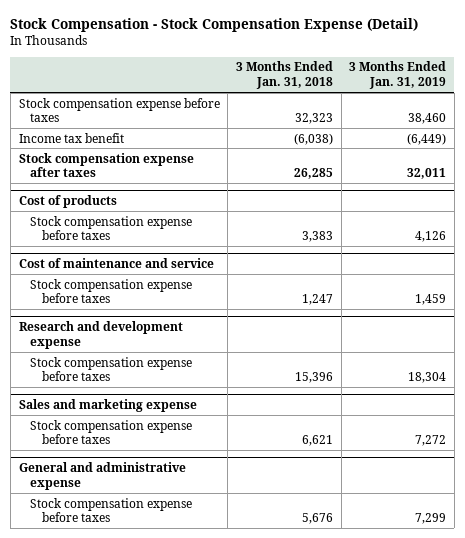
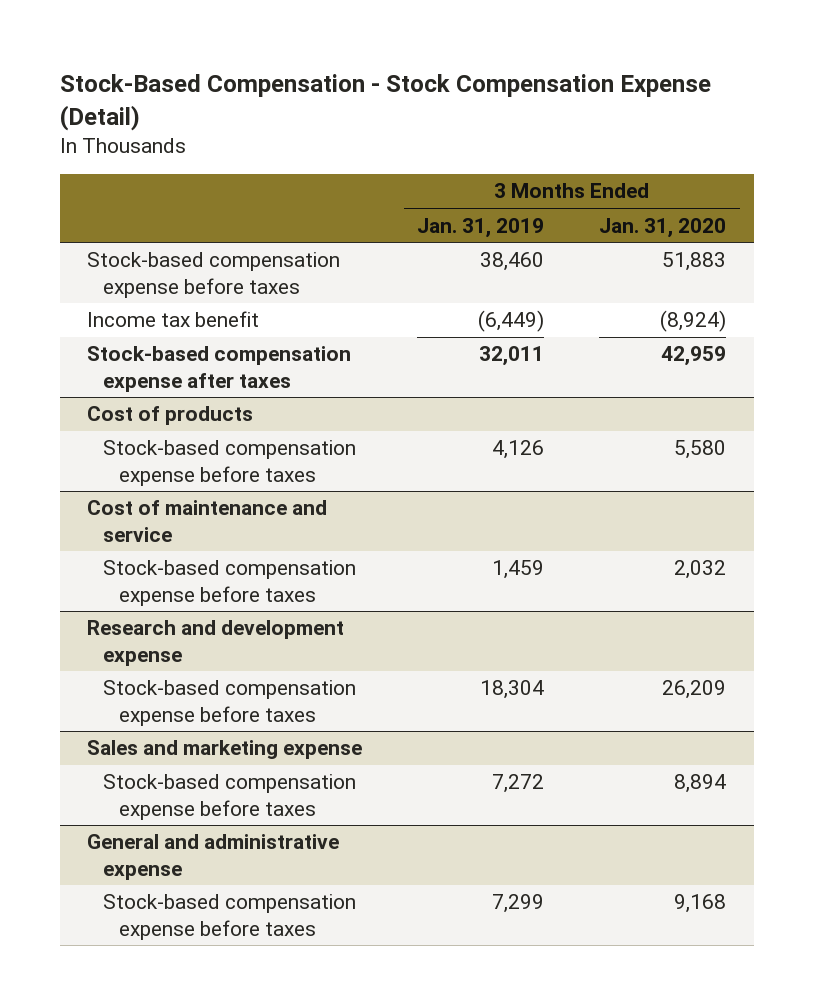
- Stock Compensation - Stock Compensation Expense (Detail)
+ Stock-Based Compensation - Stock Compensation Expense (Detail)
- | 3 Months Ended Jan. 31, 2018 | 3 Months Ended Jan. 31, 2019
+ | 3 Months Ended Jan. 31, 2019 | 3 Months Ended Jan. 31, 2020
- Stock compensation expense before taxes | 32,323 | 38,460
+ Stock-based compensation expense before taxes | 38,460 | 51,883
- Stock compensation expense after taxes | 26,285 | 32,011
+ Stock-based compensation expense after taxes | 32,011 | 42,959
@ Cost of products
- Stock compensation expense before taxes | 3,383 | 4,126
+ Stock-based compensation expense before taxes | 4,126 | 5,580
@ Cost of maintenance and service
- Stock compensation expense before taxes | 1,247 | 1,459
+ Stock-based compensation expense before taxes | 1,459 | 2,032
@ Research and development expense
- Stock compensation expense before taxes | 15,396 | 18,304
+ Stock-based compensation expense before taxes | 18,304 | 26,209
@ Sales and marketing expense
- Stock compensation expense before taxes | 6,621 | 7,272
+ Stock-based compensation expense before taxes | 7,272 | 8,894
@ General and administrative expense
- Stock compensation expense before taxes | 5,676 | 7,299
+ Stock-based compensation expense before taxes | 7,299 | 9,168

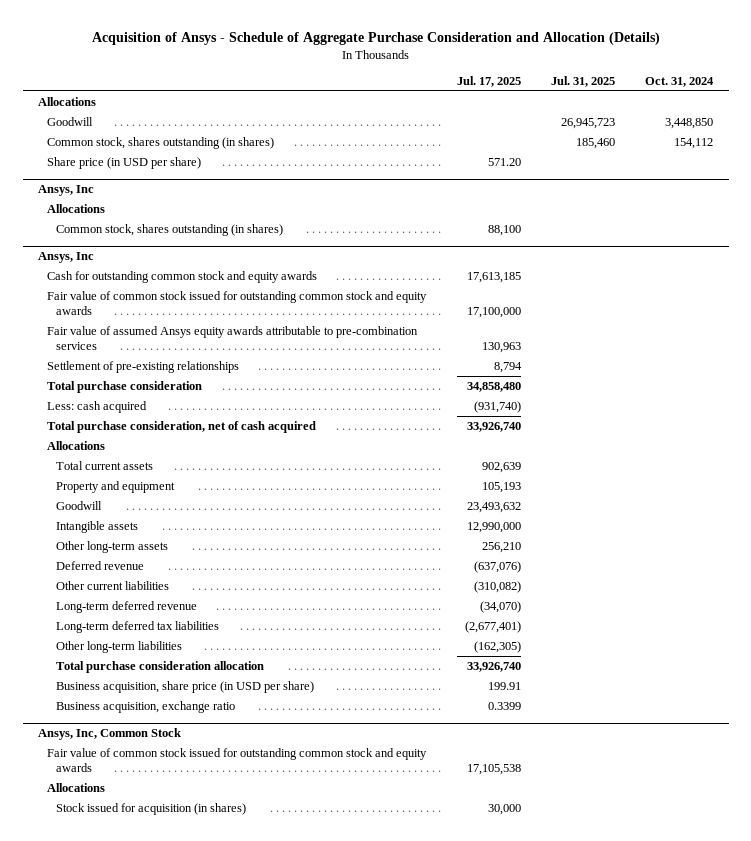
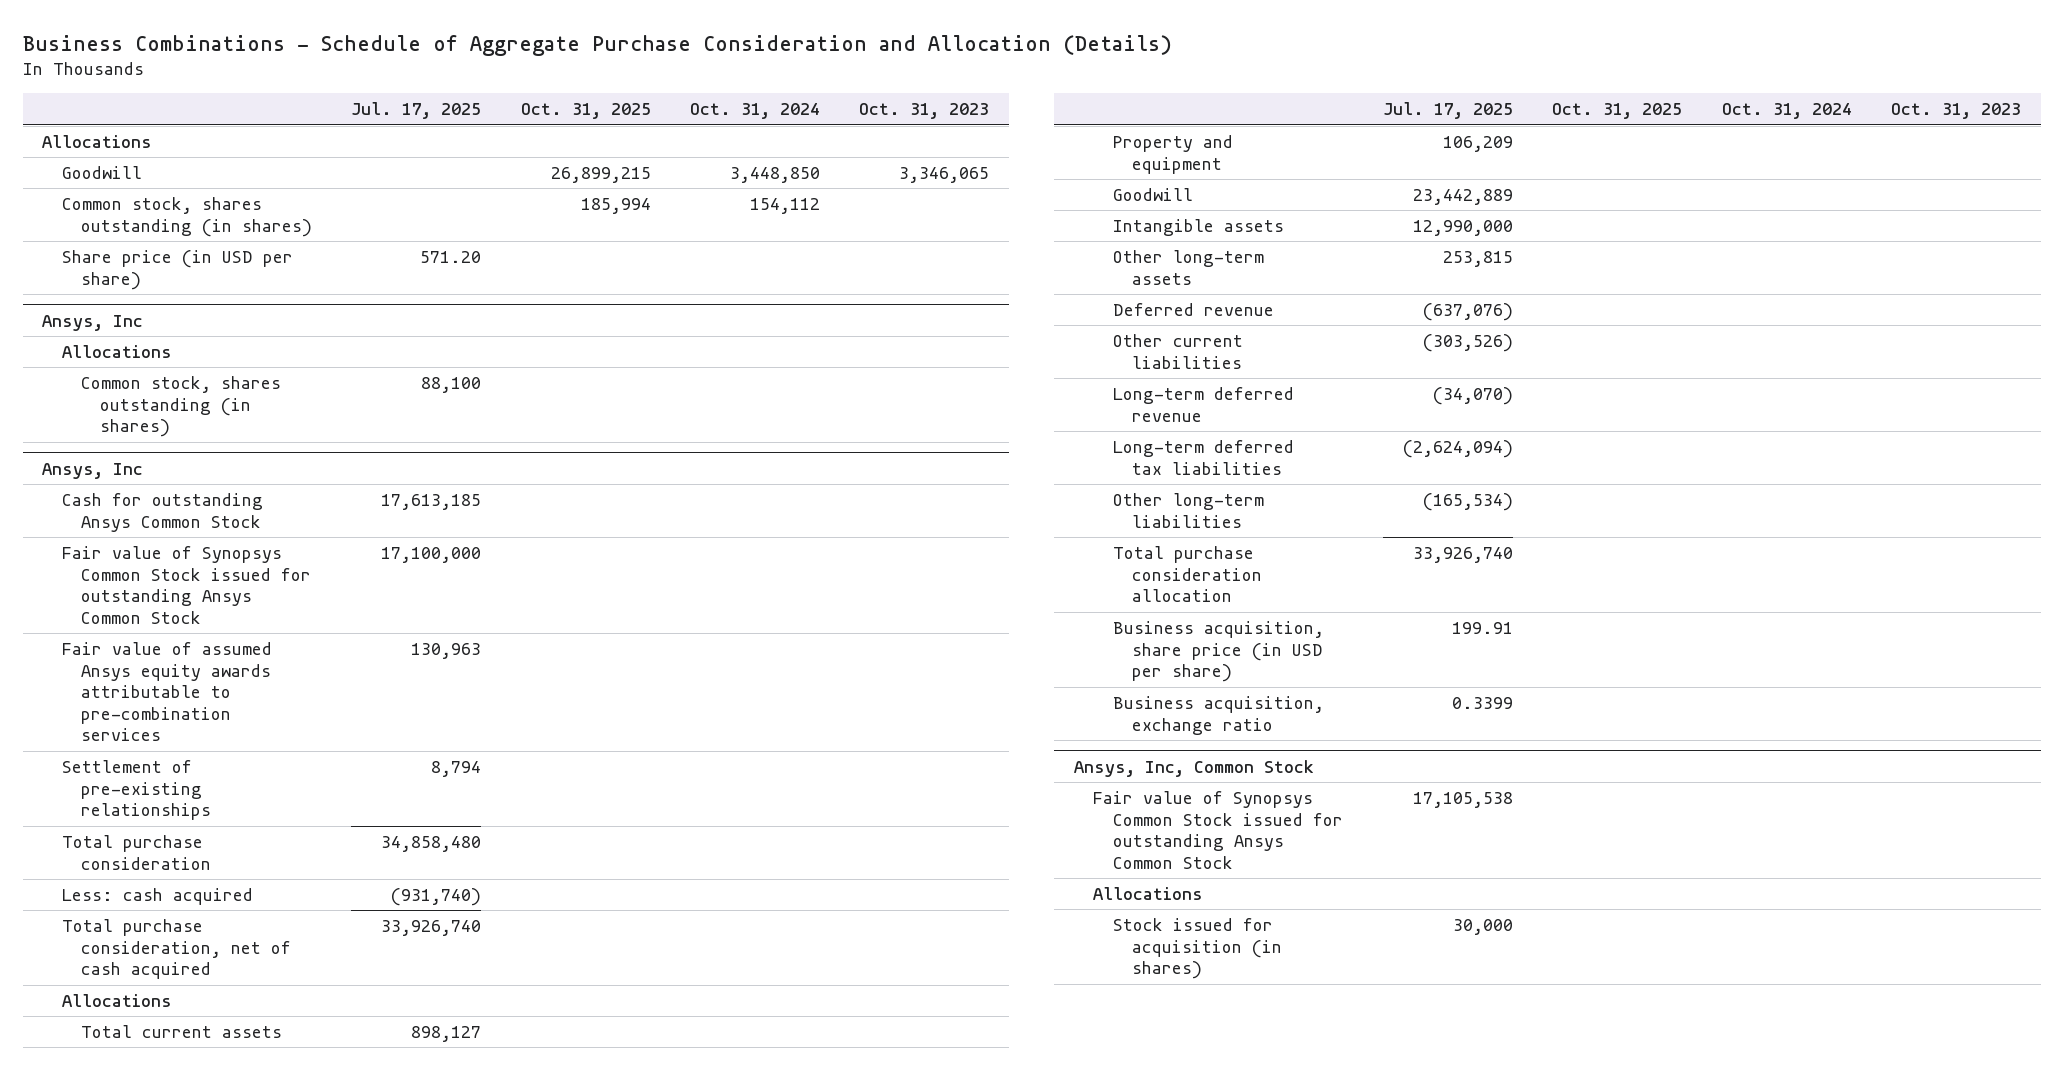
- Acquisition of Ansys - Schedule of Aggregate Purchase Consideration and Allocation (Details)
+ Business Combinations - Schedule of Aggregate Purchase Consideration and Allocation (Details)
- | Jul. 17, 2025 | Jul. 31, 2025 | Oct. 31, 2024
+ | Jul. 17, 2025 | Oct. 31, 2025 | Oct. 31, 2024 | Oct. 31, 2023
@ Ansys, Inc
- Cash for outstanding common stock and equity awards | 17,613,185 | |
- Fair value of common stock issued for outstanding common stock and equity awards | 17,100,000 | |
+ Cash for outstanding Ansys Common Stock | 17,613,185 | | |
+ Fair value of Synopsys Common Stock issued for outstanding Ansys Common Stock | 17,100,000 | | |
- Total current assets | 902,639 | |
- Property and equipment | 105,193 | |
- Goodwill | 23,493,632 | |
+ Total current assets | 898,127 | | |
+ Property and equipment | 106,209 | | |
+ Goodwill | 23,442,889 | | |
- Other long-term assets | 256,210 | |
+ Other long-term assets | 253,815 | | |
- Other current liabilities | (310,082) | |
+ Other current liabilities | (303,526) | | |
- Long-term deferred tax liabilities | (2,677,401) | |
- Other long-term liabilities | (162,305) | |
+ Long-term deferred tax liabilities | (2,624,094) | | |
+ Other long-term liabilities | (165,534) | | |
@ Ansys, Inc, Common Stock
- Fair value of common stock issued for outstanding common stock and equity awards | 17,105,538 | |
+ Fair value of Synopsys Common Stock issued for outstanding Ansys Common Stock | 17,105,538 | | |

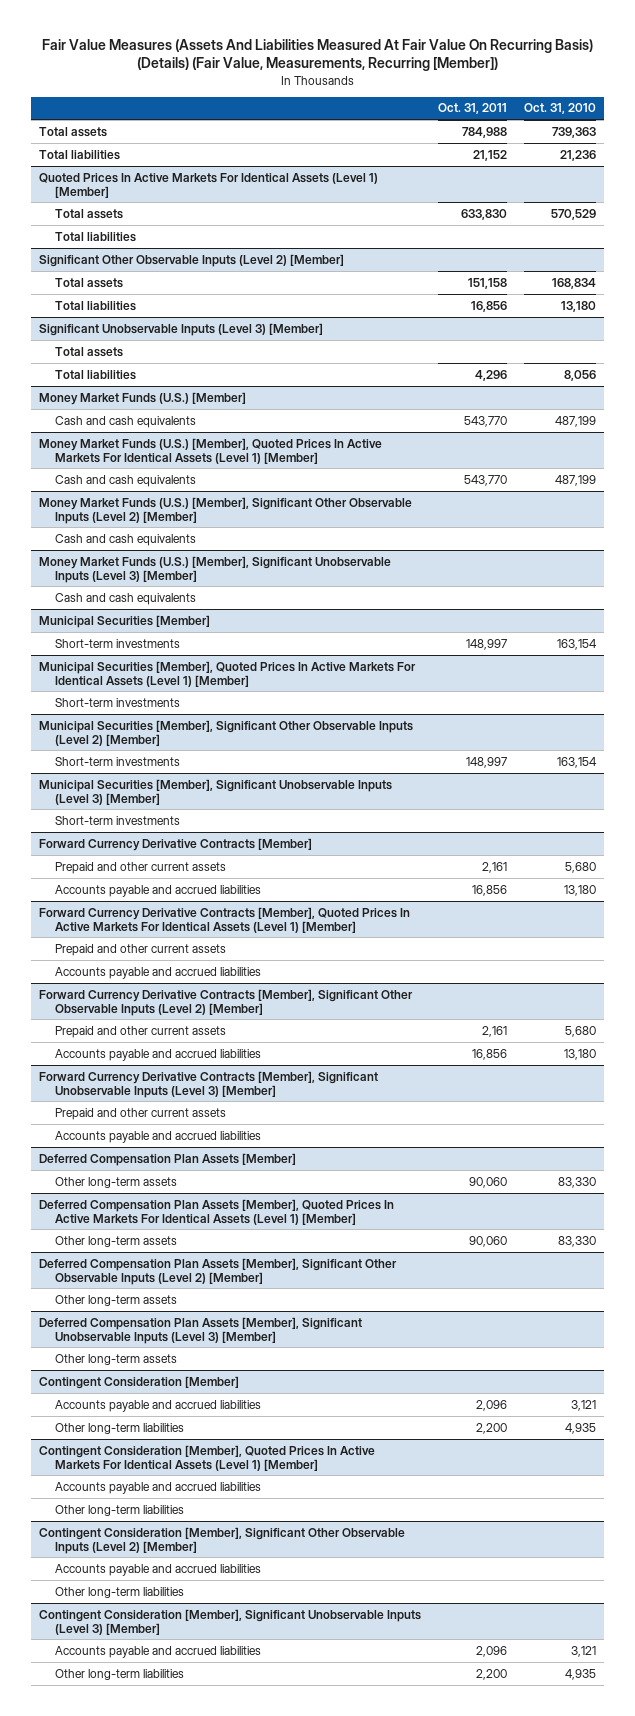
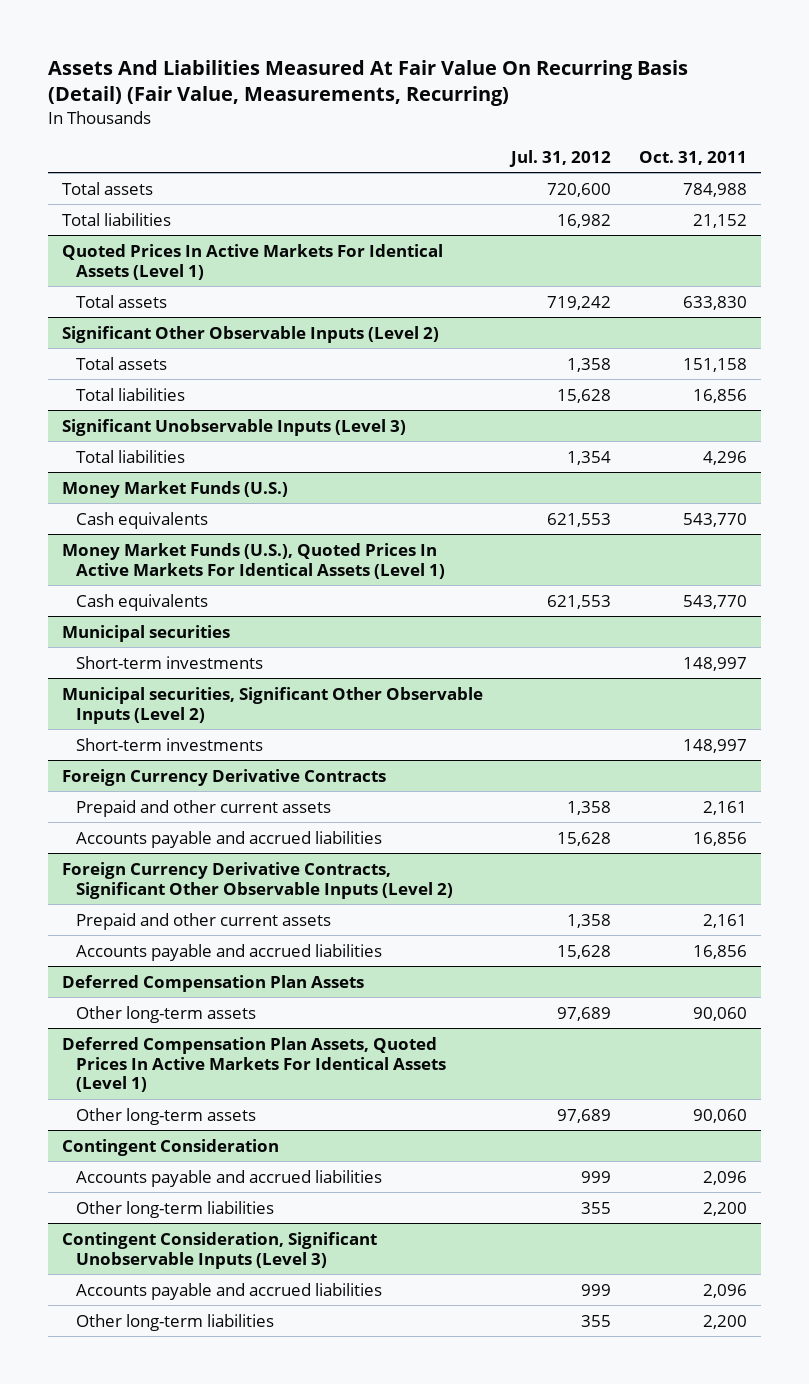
- Fair Value Measures (Assets And Liabilities Measured At Fair Value On Recurring Basis) (Details) (Fair Value, Measurements, Recurring [Member])
+ Assets And Liabilities Measured At Fair Value On Recurring Basis (Detail) (Fair Value, Measurements, Recurring)
- | Oct. 31, 2011 | Oct. 31, 2010
+ | Jul. 31, 2012 | Oct. 31, 2011
- Quoted Prices In Active Markets For Identical Assets (Level 1) [Member]
+ Quoted Prices In Active Markets For Identical Assets (Level 1)
- Total liabilities
- Significant Other Observable Inputs (Level 2) [Member]
+ Significant Other Observable Inputs (Level 2)
- Significant Unobservable Inputs (Level 3) [Member]
- Total assets
+ Significant Unobservable Inputs (Level 3)
- Money Market Funds (U.S.) [Member]
- Cash and cash equivalents | 543,770 | 487,199
- Money Market Funds (U.S.) [Member], Quoted Prices In Active Markets For Identical Assets (Level 1) [Member]
- Cash and cash equivalents | 543,770 | 487,199
- Money Market Funds (U.S.) [Member], Significant Other Observable Inputs (Level 2) [Member]
- Cash and cash equivalents
- Money Market Funds (U.S.) [Member], Significant Unobservable Inputs (Level 3) [Member]
- Cash and cash equivalents
- Municipal Securities [Member]
+ Money Market Funds (U.S.)
+ Cash equivalents | 621,553 | 543,770
+ Money Market Funds (U.S.), Quoted Prices In Active Markets For Identical Assets (Level 1)
+ Cash equivalents | 621,553 | 543,770
+ Municipal securities
- Municipal Securities [Member], Quoted Prices In Active Markets For Identical Assets (Level 1) [Member]
- Short-term investments
- Municipal Securities [Member], Significant Other Observable Inputs (Level 2) [Member]
+ Municipal securities, Significant Other Observable Inputs (Level 2)
- Municipal Securities [Member], Significant Unobservable Inputs (Level 3) [Member]
- Short-term investments
- Forward Currency Derivative Contracts [Member]
+ Foreign Currency Derivative Contracts
- Forward Currency Derivative Contracts [Member], Quoted Prices In Active Markets For Identical Assets (Level 1) [Member]
- Prepaid and other current assets
- Accounts payable and accrued liabilities
- Forward Currency Derivative Contracts [Member], Significant Other Observable Inputs (Level 2) [Member]
+ Foreign Currency Derivative Contracts, Significant Other Observable Inputs (Level 2)
- Forward Currency Derivative Contracts [Member], Significant Unobservable Inputs (Level 3) [Member]
- Prepaid and other current assets
- Accounts payable and accrued liabilities
- Deferred Compensation Plan Assets [Member]
+ Deferred Compensation Plan Assets
- Deferred Compensation Plan Assets [Member], Quoted Prices In Active Markets For Identical Assets (Level 1) [Member]
+ Deferred Compensation Plan Assets, Quoted Prices In Active Markets For Identical Assets (Level 1)
- Deferred Compensation Plan Assets [Member], Significant Other Observable Inputs (Level 2) [Member]
- Other long-term assets
- Deferred Compensation Plan Assets [Member], Significant Unobservable Inputs (Level 3) [Member]
- Other long-term assets
- Contingent Consideration [Member]
+ Contingent Consideration
- Contingent Consideration [Member], Quoted Prices In Active Markets For Identical Assets (Level 1) [Member]
- Accounts payable and accrued liabilities
- Other long-term liabilities
- Contingent Consideration [Member], Significant Other Observable Inputs (Level 2) [Member]
- Accounts payable and accrued liabilities
- Other long-term liabilities
- Contingent Consideration [Member], Significant Unobservable Inputs (Level 3) [Member]
+ Contingent Consideration, Significant Unobservable Inputs (Level 3)

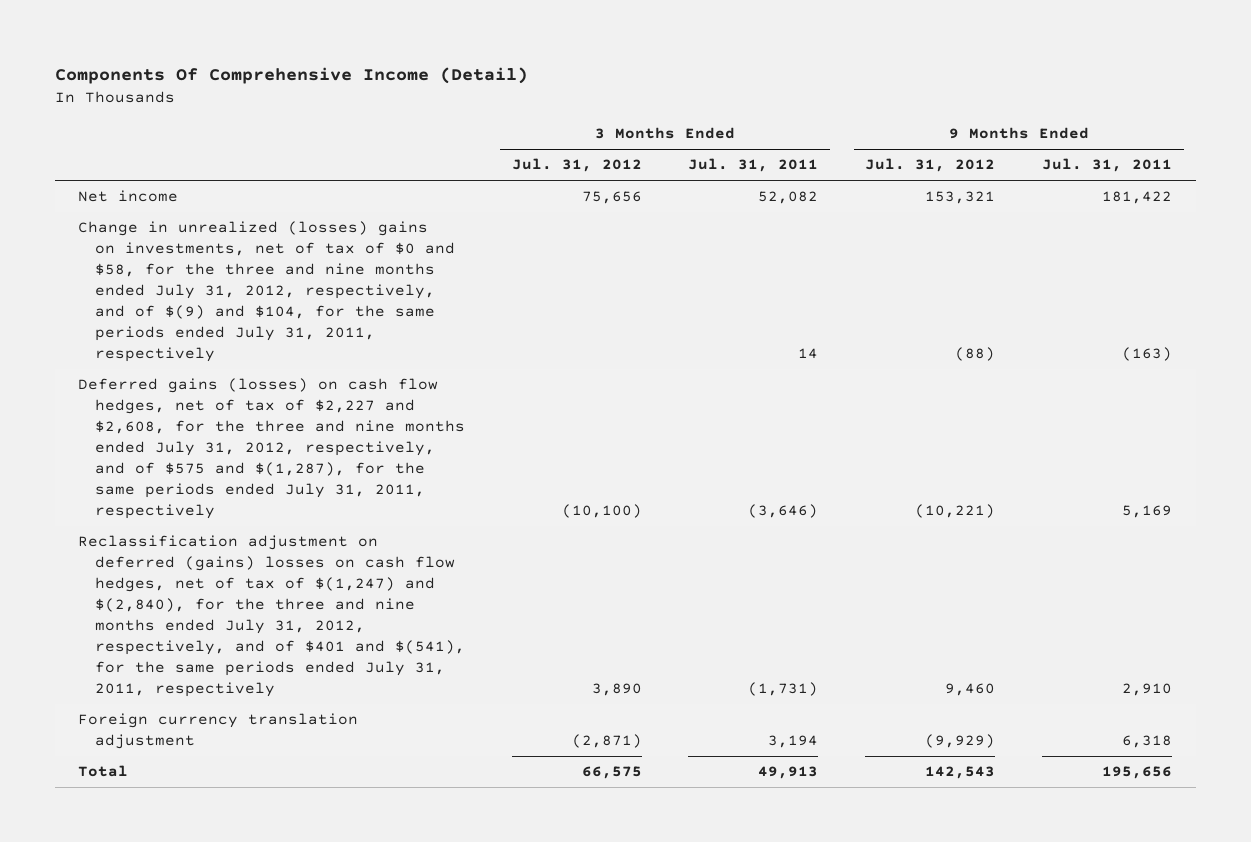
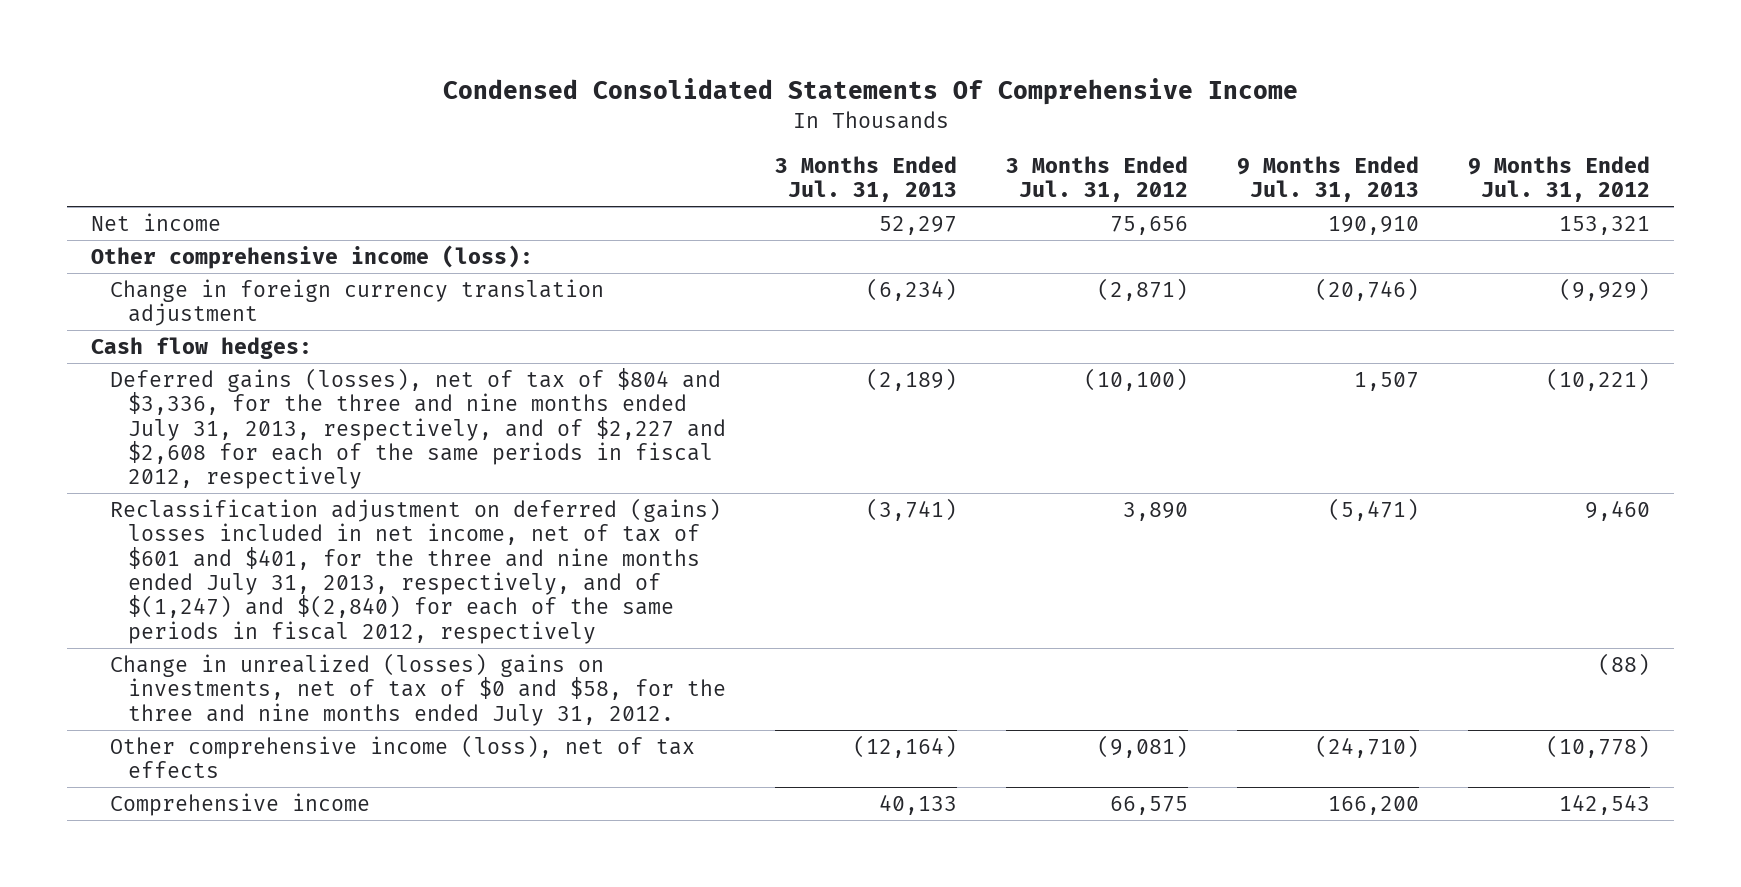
- Components Of Comprehensive Income (Detail)
+ Condensed Consolidated Statements Of Comprehensive Income
- | 3 Months Ended Jul. 31, 2012 | 3 Months Ended Jul. 31, 2011 | 9 Months Ended Jul. 31, 2012 | 9 Months Ended Jul. 31, 2011
+ | 3 Months Ended Jul. 31, 2013 | 3 Months Ended Jul. 31, 2012 | 9 Months Ended Jul. 31, 2013 | 9 Months Ended Jul. 31, 2012
- Change in unrealized (losses) gains on investments, net of tax of $0 and $58, for the three and nine months ended July 31, 2012, respectively, and of $(9) and $104, for the same periods ended July 31, 2011, respectively | | 14 | (88) | (163)
- Deferred gains (losses) on cash flow hedges, net of tax of $2,227 and $2,608, for the three and nine months ended July 31, 2012, respectively, and of $575 and $(1,287), for the same periods ended July 31, 2011, respectively | (10,100) | (3,646) | (10,221) | 5,169
- Reclassification adjustment on deferred (gains) losses on cash flow hedges, net of tax of $(1,247) and $(2,840), for the three and nine months ended July 31, 2012, respectively, and of $401 and $(541), for the same periods ended July 31, 2011, respectively | 3,890 | (1,731) | 9,460 | 2,910
- Foreign currency translation adjustment | (2,871) | 3,194 | (9,929) | 6,318
- Total | 66,575 | 49,913 | 142,543 | 195,656
+ Other comprehensive income (loss):
+ Change in foreign currency translation adjustment | (6,234) | (2,871) | (20,746) | (9,929)
+ Cash flow hedges:
+ Deferred gains (losses), net of tax of $804 and $3,336, for the three and nine months ended July 31, 2013, respectively, and of $2,227 and $2,608 for each of the same periods in fiscal 2012, respectively | (2,189) | (10,100) | 1,507 | (10,221)
+ Reclassification adjustment on deferred (gains) losses included in net income, net of tax of $601 and $401, for the three and nine months ended July 31, 2013, respectively, and of $(1,247) and $(2,840) for each of the same periods in fiscal 2012, respectively | (3,741) | 3,890 | (5,471) | 9,460
+ Change in unrealized (losses) gains on investments, net of tax of $0 and $58, for the three and nine months ended July 31, 2012. | | | | (88)
+ Other comprehensive income (loss), net of tax effects | (12,164) | (9,081) | (24,710) | (10,778)
+ Comprehensive income | 40,133 | 66,575 | 166,200 | 142,543

